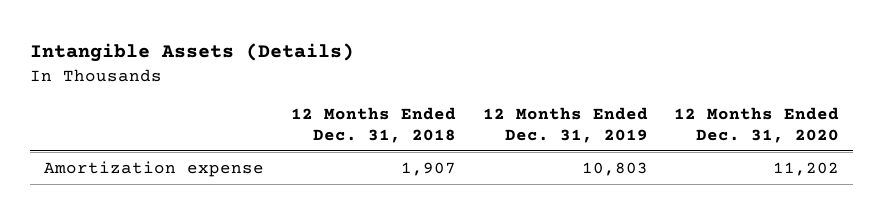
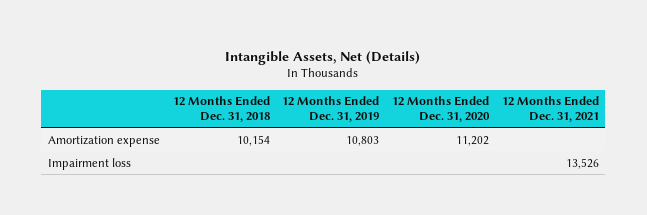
- Intangible Assets (Details)
+ Intangible Assets, Net (Details)
- | 12 Months Ended Dec. 31, 2018 | 12 Months Ended Dec. 31, 2019 | 12 Months Ended Dec. 31, 2020
+ | 12 Months Ended Dec. 31, 2018 | 12 Months Ended Dec. 31, 2019 | 12 Months Ended Dec. 31, 2020 | 12 Months Ended Dec. 31, 2021
- Amortization expense | 1,907 | 10,803 | 11,202
+ Amortization expense | 10,154 | 10,803 | 11,202 |
+ Impairment loss | | | | 13,526

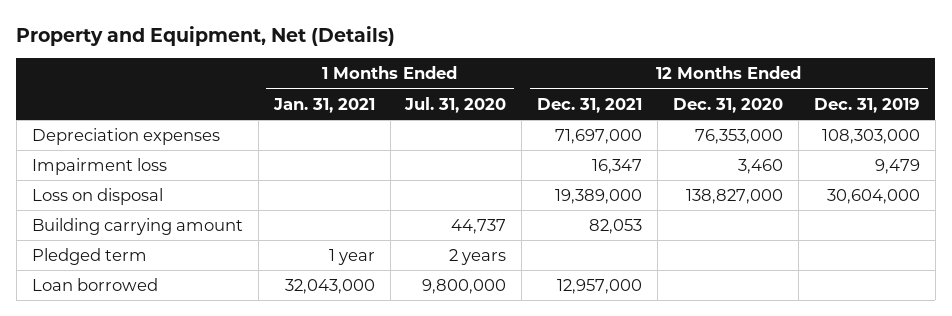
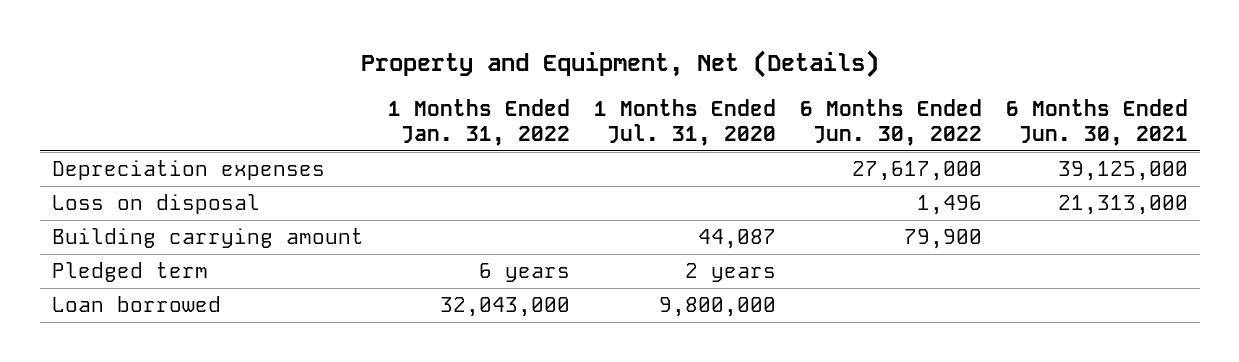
- | 1 Months Ended Jan. 31, 2021 | 1 Months Ended Jul. 31, 2020 | 12 Months Ended Dec. 31, 2021 | 12 Months Ended Dec. 31, 2020 | 12 Months Ended Dec. 31, 2019
+ | 1 Months Ended Jan. 31, 2022 | 1 Months Ended Jul. 31, 2020 | 6 Months Ended Jun. 30, 2022 | 6 Months Ended Jun. 30, 2021
- Impairment loss | | | 16,347 | 3,460 | 9,479
- Building carrying amount | | 44,737 | 82,053 | |
+ Building carrying amount | | 44,087 | 79,900 |

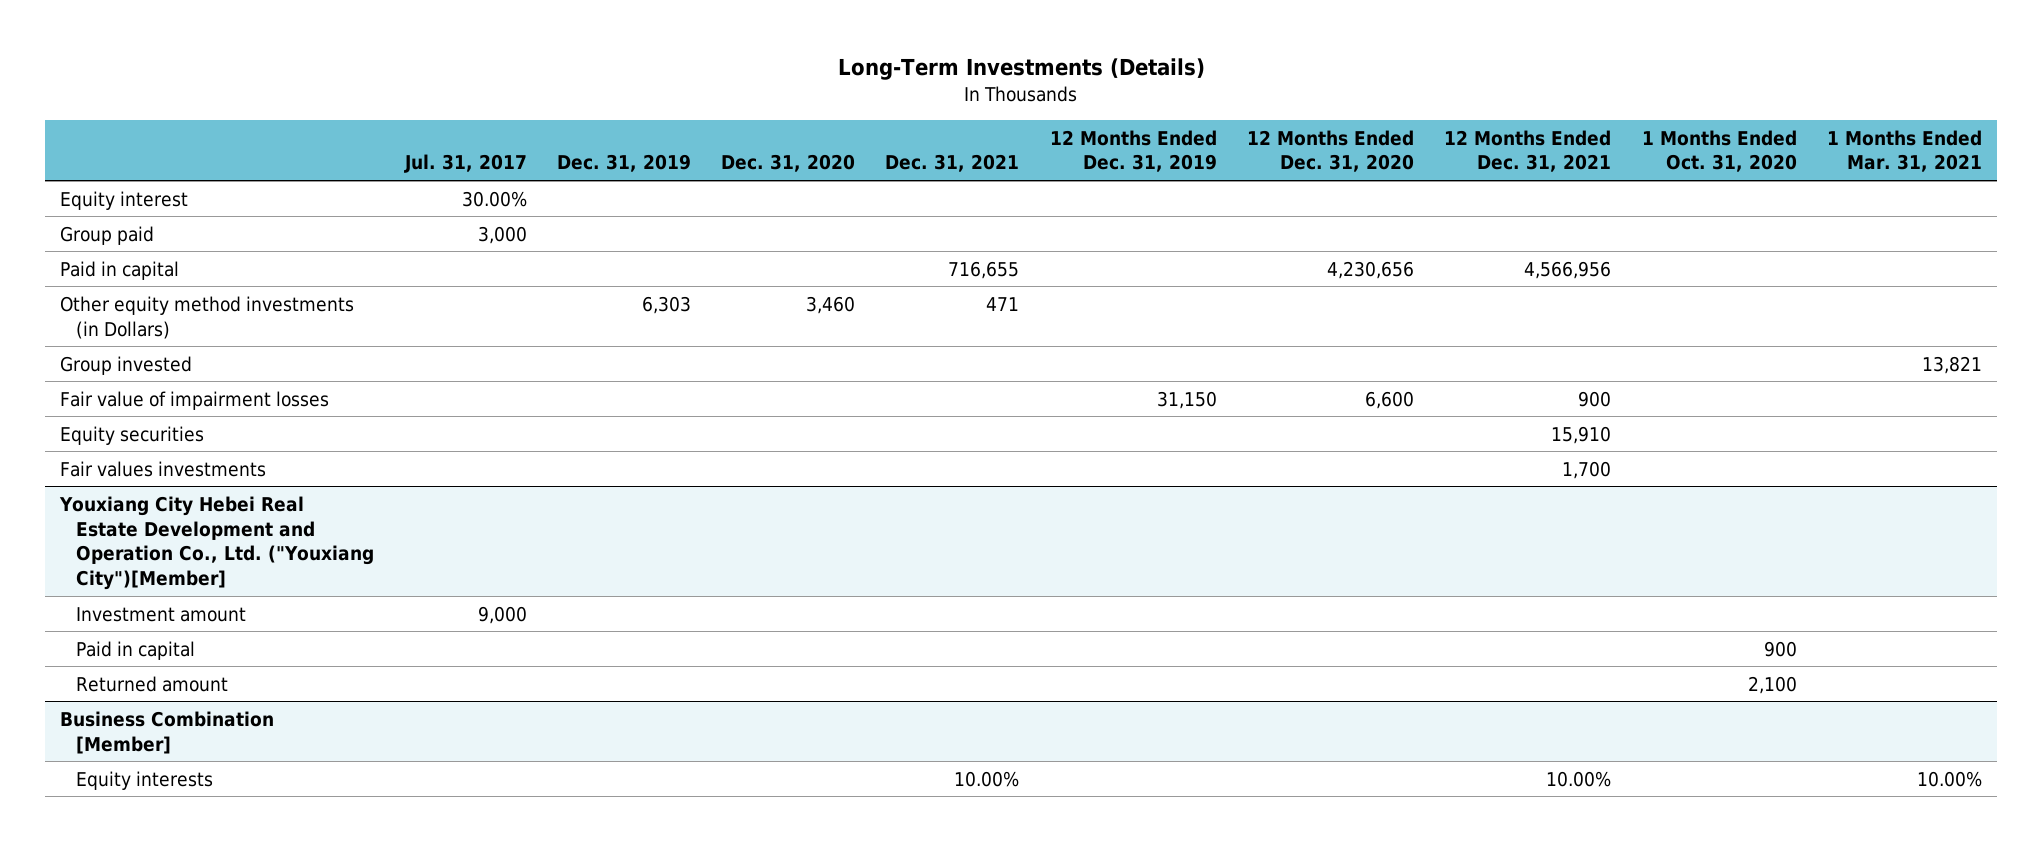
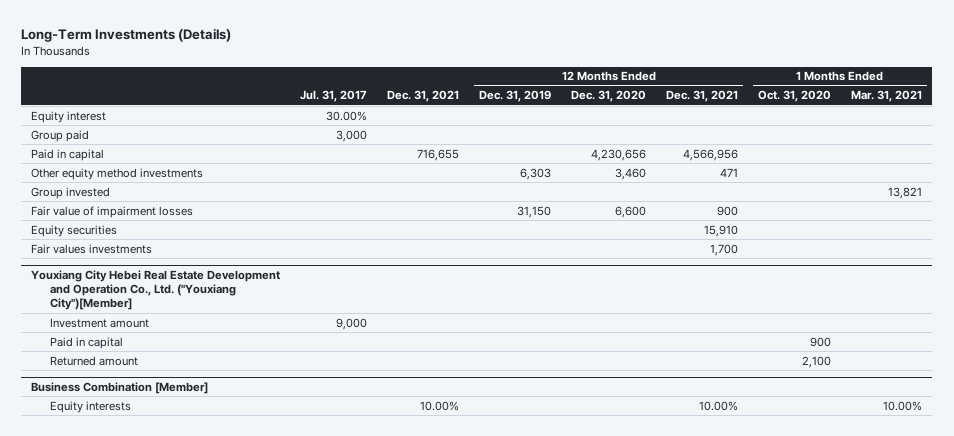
- | Jul. 31, 2017 | Dec. 31, 2019 | Dec. 31, 2020 | Dec. 31, 2021 | 12 Months Ended Dec. 31, 2019 | 12 Months Ended Dec. 31, 2020 | 12 Months Ended Dec. 31, 2021 | 1 Months Ended Oct. 31, 2020 | 1 Months Ended Mar. 31, 2021
+ | Jul. 31, 2017 | Dec. 31, 2021 | 12 Months Ended Dec. 31, 2019 | 12 Months Ended Dec. 31, 2020 | 12 Months Ended Dec. 31, 2021 | 1 Months Ended Oct. 31, 2020 | 1 Months Ended Mar. 31, 2021
- Other equity method investments (in Dollars) | | 6,303 | 3,460 | 471 | | | | |
+ Other equity method investments | | | 6,303 | 3,460 | 471 | |

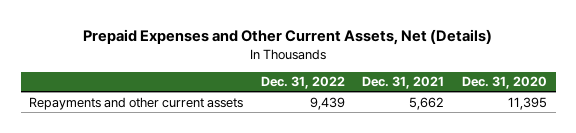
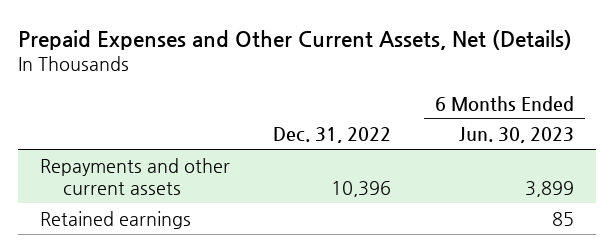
- | Dec. 31, 2022 | Dec. 31, 2021 | Dec. 31, 2020
+ | Dec. 31, 2022 | 6 Months Ended Jun. 30, 2023
- Repayments and other current assets | 9,439 | 5,662 | 11,395
+ Repayments and other current assets | 10,396 | 3,899
+ Retained earnings | | 85

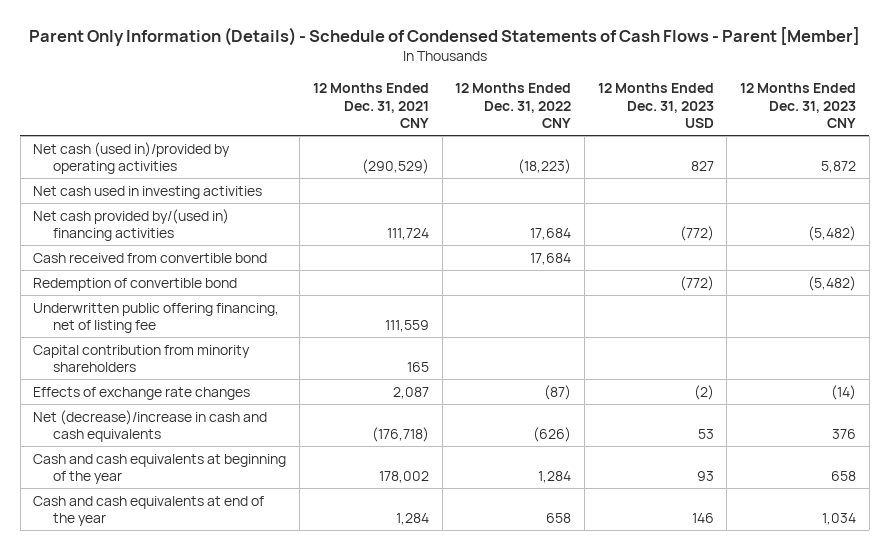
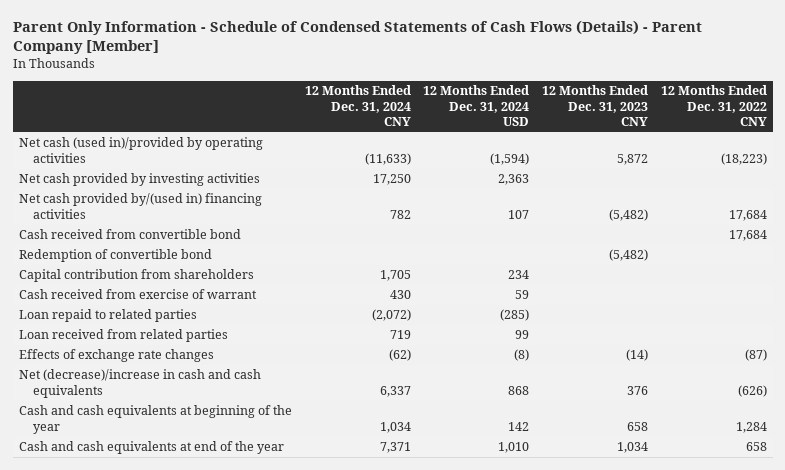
- Parent Only Information (Details) - Schedule of Condensed Statements of Cash Flows - Parent [Member]
+ Parent Only Information - Schedule of Condensed Statements of Cash Flows (Details) - Parent Company [Member]
- | 12 Months Ended Dec. 31, 2021 CNY | 12 Months Ended Dec. 31, 2022 CNY | 12 Months Ended Dec. 31, 2023 USD | 12 Months Ended Dec. 31, 2023 CNY
+ | 12 Months Ended Dec. 31, 2024 CNY | 12 Months Ended Dec. 31, 2024 USD | 12 Months Ended Dec. 31, 2023 CNY | 12 Months Ended Dec. 31, 2022 CNY
- Net cash used in investing activities
+ Net cash provided by investing activities | 17,250 | 2,363 | |
- Underwritten public offering financing, net of listing fee | 111,559 | | |
- Capital contribution from minority shareholders | 165 | | |
+ Capital contribution from shareholders | 1,705 | 234 | |
+ Cash received from exercise of warrant | 430 | 59 | |
+ Loan repaid to related parties | (2,072) | (285) | |
+ Loan received from related parties | 719 | 99 | |

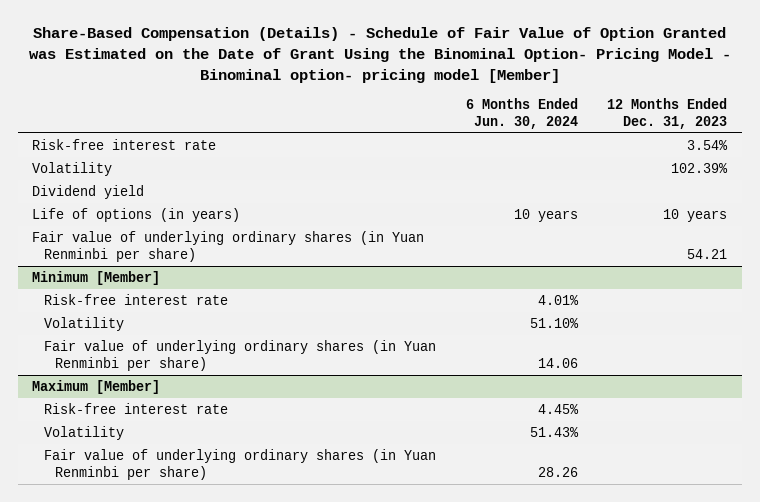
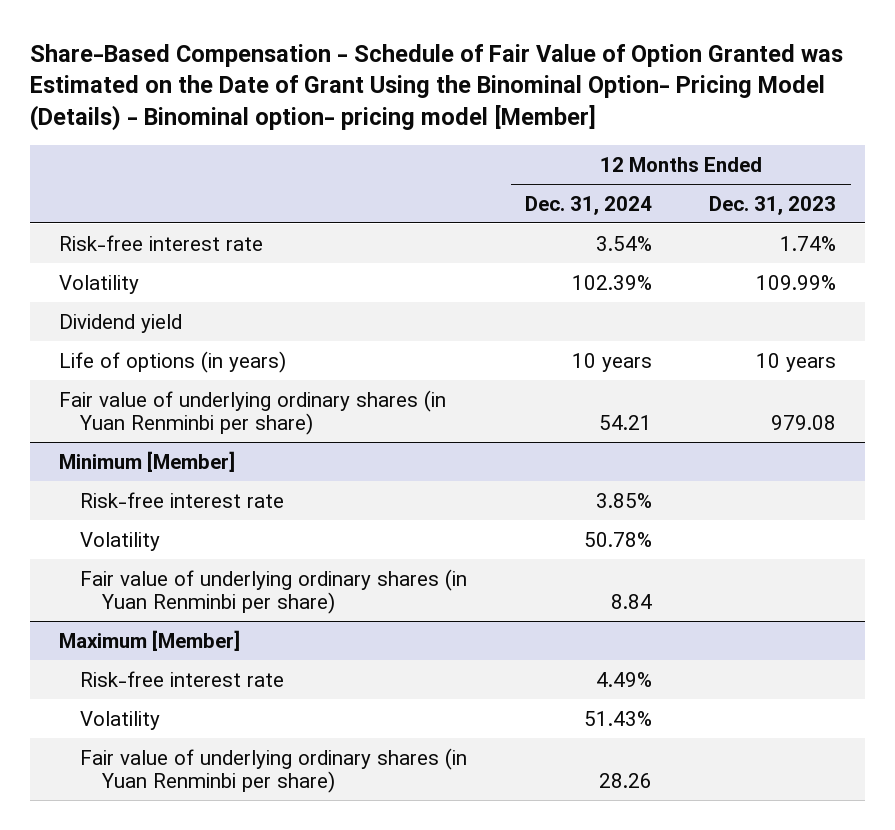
- Share-Based Compensation (Details) - Schedule of Fair Value of Option Granted was Estimated on the Date of Grant Using the Binominal Option- Pricing Model - Binominal option- pricing model [Member]
+ Share-Based Compensation - Schedule of Fair Value of Option Granted was Estimated on the Date of Grant Using the Binominal Option- Pricing Model (Details) - Binominal option- pricing model [Member]
- | 6 Months Ended Jun. 30, 2024 | 12 Months Ended Dec. 31, 2023
+ | 12 Months Ended Dec. 31, 2024 | 12 Months Ended Dec. 31, 2023
- Risk-free interest rate | | 3.54%
- Volatility | | 102.39%
+ Risk-free interest rate | 3.54% | 1.74%
+ Volatility | 102.39% | 109.99%
- Fair value of underlying ordinary shares (in Yuan Renminbi per share) | | 54.21
+ Fair value of underlying ordinary shares (in Yuan Renminbi per share) | 54.21 | 979.08

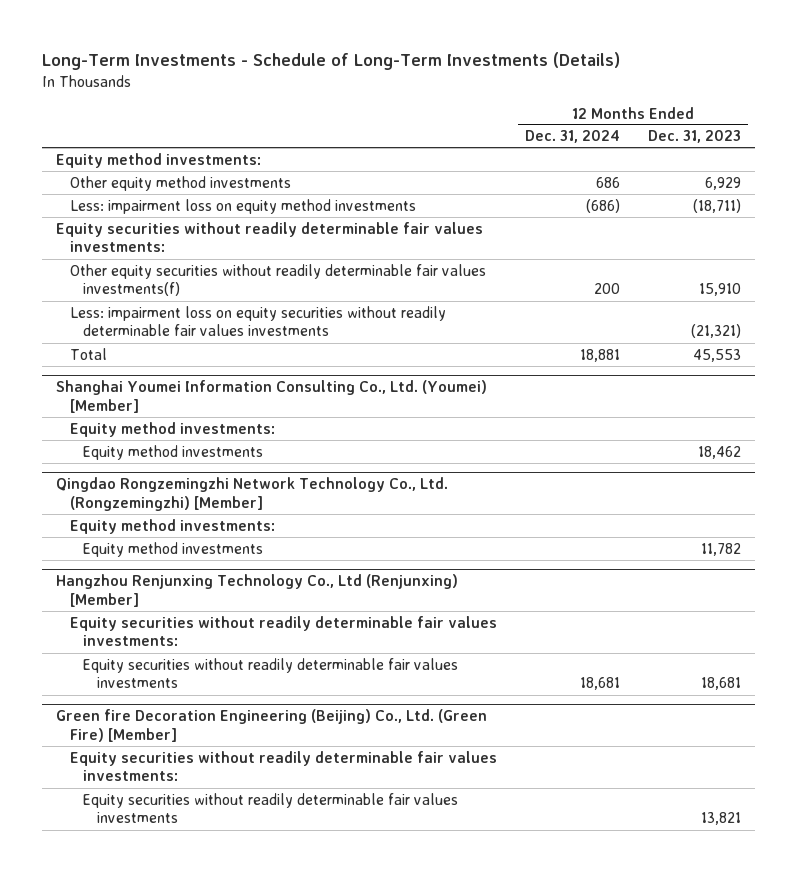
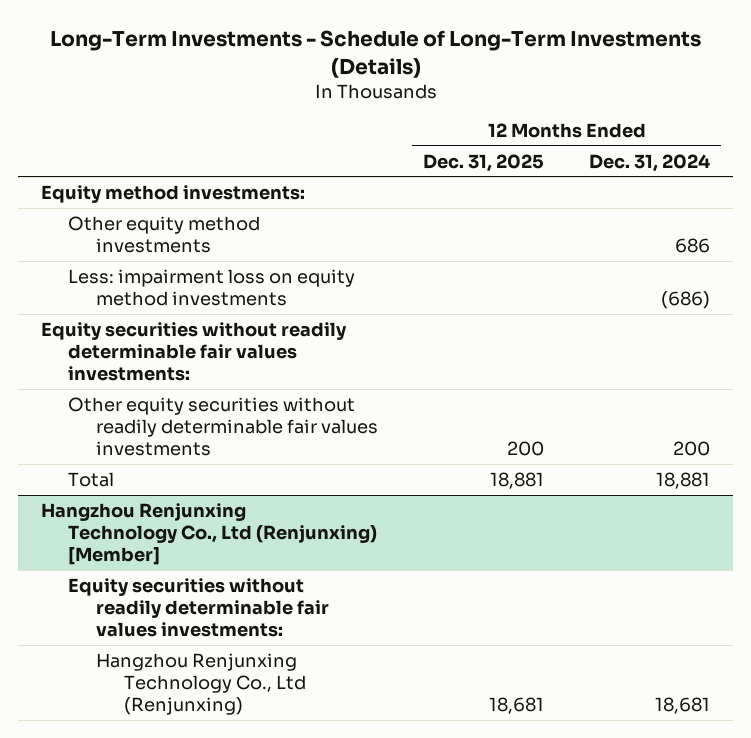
- | 12 Months Ended Dec. 31, 2024 | 12 Months Ended Dec. 31, 2023
+ | 12 Months Ended Dec. 31, 2025 | 12 Months Ended Dec. 31, 2024
- Other equity securities without readily determinable fair values investments(f) | 200 | 15,910
- Less: impairment loss on equity securities without readily determinable fair values investments | | (21,321)
+ Other equity securities without readily determinable fair values investments | 200 | 200
- Shanghai Youmei Information Consulting Co., Ltd. (Youmei) [Member]
- Equity method investments:
- Equity method investments | | 18,462
- Qingdao Rongzemingzhi Network Technology Co., Ltd. (Rongzemingzhi) [Member]
- Equity method investments:
- Equity method investments | | 11,782
@ Hangzhou Renjunxing Technology Co., Ltd (Renjunxing) [Member]
- Equity securities without readily determinable fair values investments | 18,681 | 18,681
- Green fire Decoration Engineering (Beijing) Co., Ltd. (Green Fire) [Member]
- Equity securities without readily determinable fair values investments:
- Equity securities without readily determinable fair values investments | | 13,821
@ Hangzhou Renjunxing Technology Co., Ltd (Renjunxing) [Member]
+ Hangzhou Renjunxing Technology Co., Ltd (Renjunxing) | 18,681 | 18,681

